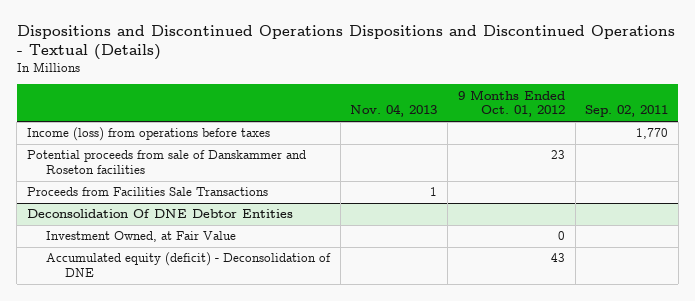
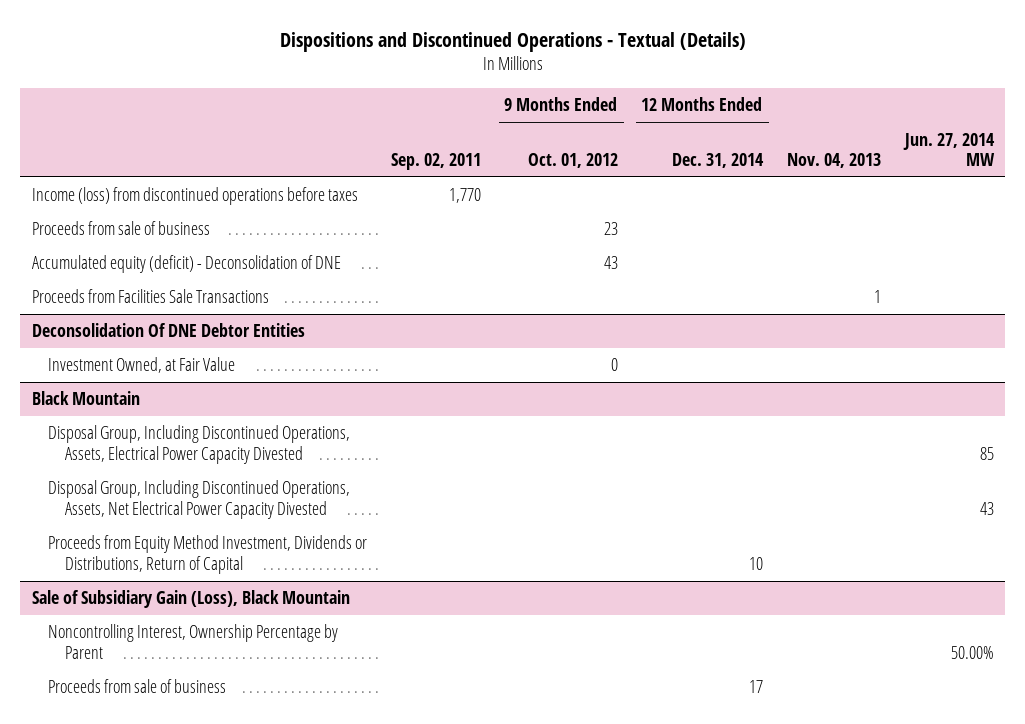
- Dispositions and Discontinued Operations Dispositions and Discontinued Operations - Textual (Details)
+ Dispositions and Discontinued Operations - Textual (Details)
- | Nov. 04, 2013 | 9 Months Ended Oct. 01, 2012 | Sep. 02, 2011
+ | Sep. 02, 2011 | 9 Months Ended Oct. 01, 2012 | 12 Months Ended Dec. 31, 2014 | Nov. 04, 2013 | Jun. 27, 2014 MW
- Income (loss) from operations before taxes | | | 1,770
- Potential proceeds from sale of Danskammer and Roseton facilities | | 23 |
+ Income (loss) from discontinued operations before taxes | 1,770 | | | |
+ Proceeds from sale of business | | 23 | | |
+ Accumulated equity (deficit) - Deconsolidation of DNE | | 43 | | |
@ Deconsolidation Of DNE Debtor Entities
- Accumulated equity (deficit) - Deconsolidation of DNE | | 43 |
+ Black Mountain
+ Disposal Group, Including Discontinued Operations, Assets, Electrical Power Capacity Divested | | | | | 85
+ Disposal Group, Including Discontinued Operations, Assets, Net Electrical Power Capacity Divested | | | | | 43
+ Proceeds from Equity Method Investment, Dividends or Distributions, Return of Capital | | | 10 | |
+ Sale of Subsidiary Gain (Loss), Black Mountain
+ Noncontrolling Interest, Ownership Percentage by Parent | | | | | 50.00%
+ Proceeds from sale of business | | | 17 | |

